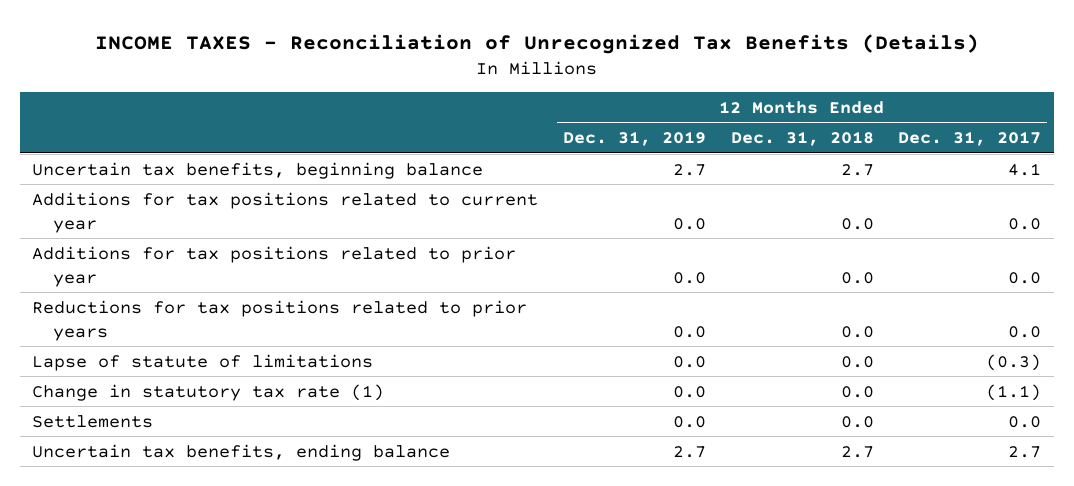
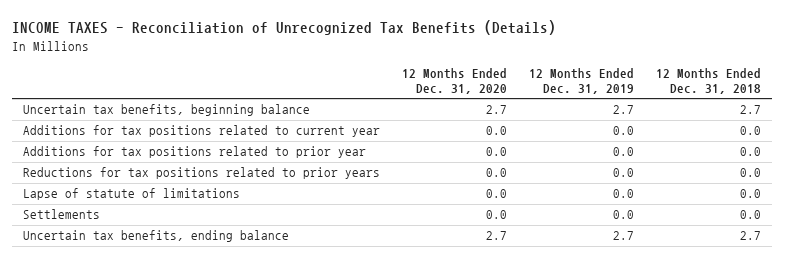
- | 12 Months Ended Dec. 31, 2019 | 12 Months Ended Dec. 31, 2018 | 12 Months Ended Dec. 31, 2017
+ | 12 Months Ended Dec. 31, 2020 | 12 Months Ended Dec. 31, 2019 | 12 Months Ended Dec. 31, 2018
- Change in statutory tax rate (1) | 0.0 | 0.0 | (1.1)

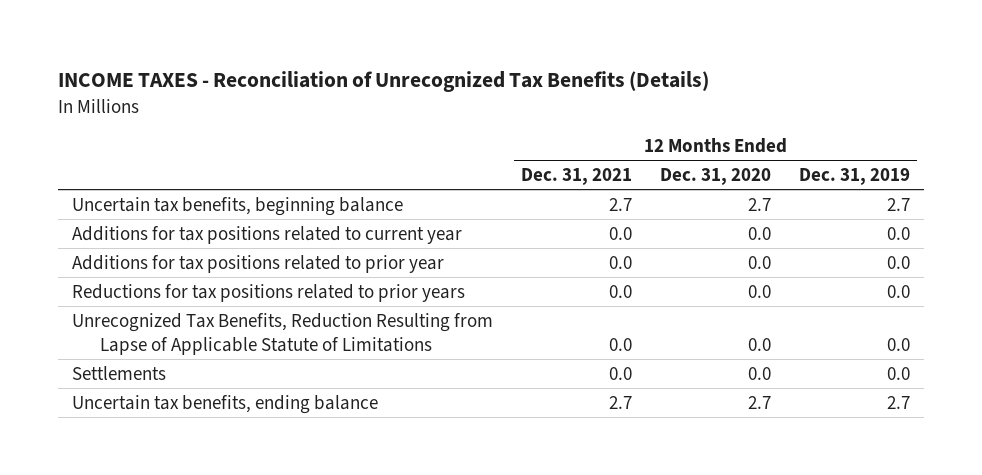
- | 12 Months Ended Dec. 31, 2020 | 12 Months Ended Dec. 31, 2019 | 12 Months Ended Dec. 31, 2018
+ | 12 Months Ended Dec. 31, 2021 | 12 Months Ended Dec. 31, 2020 | 12 Months Ended Dec. 31, 2019
- Lapse of statute of limitations | 0.0 | 0.0 | 0.0
+ Unrecognized Tax Benefits, Reduction Resulting from Lapse of Applicable Statute of Limitations | 0.0 | 0.0 | 0.0

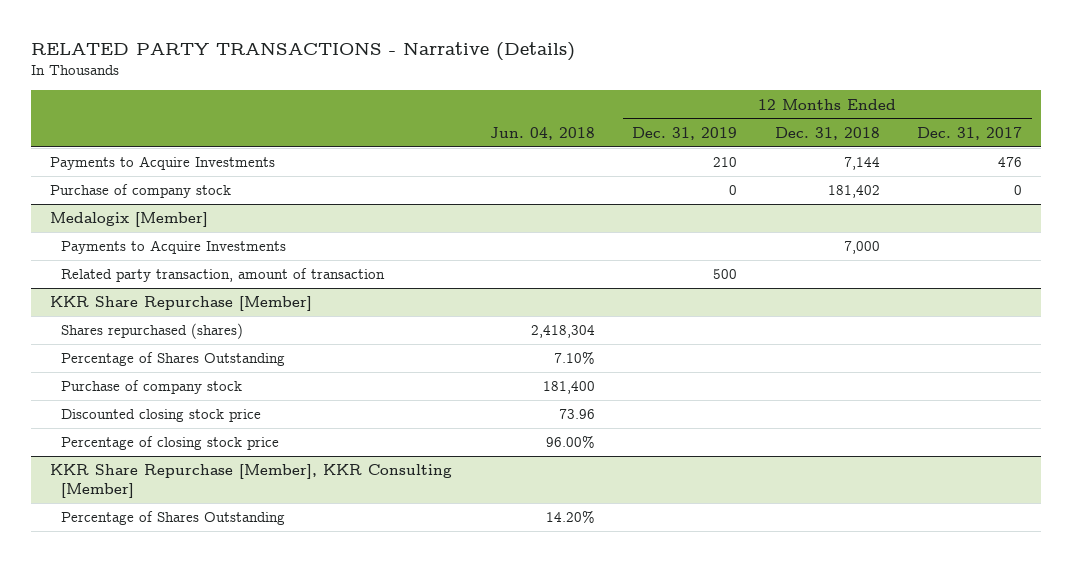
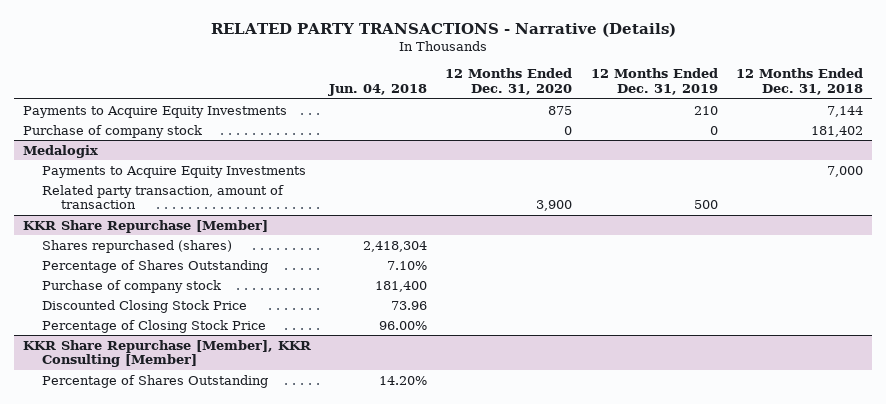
- | Jun. 04, 2018 | 12 Months Ended Dec. 31, 2019 | 12 Months Ended Dec. 31, 2018 | 12 Months Ended Dec. 31, 2017
+ | Jun. 04, 2018 | 12 Months Ended Dec. 31, 2020 | 12 Months Ended Dec. 31, 2019 | 12 Months Ended Dec. 31, 2018
- Payments to Acquire Investments | | 210 | 7,144 | 476
+ Payments to Acquire Equity Investments | | 875 | 210 | 7,144
- Medalogix [Member]
- Payments to Acquire Investments | | | 7,000 |
+ Medalogix
+ Payments to Acquire Equity Investments | | | | 7,000
@ KKR Share Repurchase [Member]
- Discounted closing stock price | 73.96 | | |
- Percentage of closing stock price | 96.00% | | |
+ Discounted Closing Stock Price | 73.96 | | |
+ Percentage of Closing Stock Price | 96.00% | | |

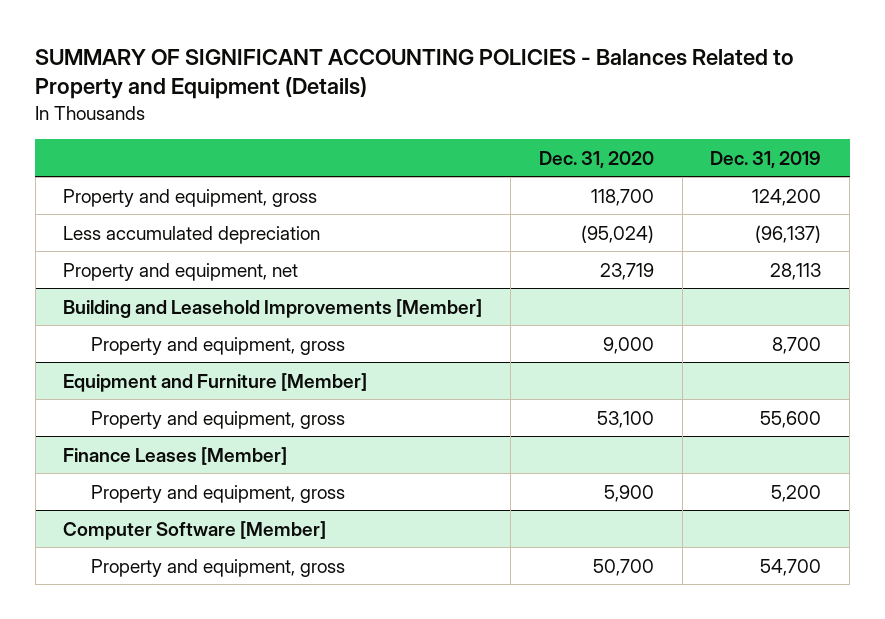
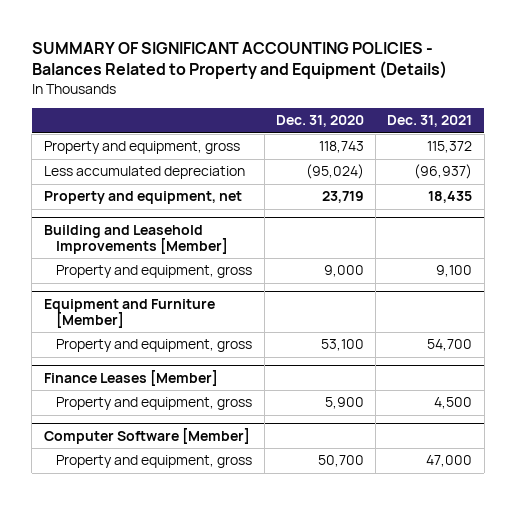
- | Dec. 31, 2020 | Dec. 31, 2019
+ | Dec. 31, 2020 | Dec. 31, 2021
- Property and equipment, gross | 118,700 | 124,200
+ Property and equipment, gross | 118,743 | 115,372

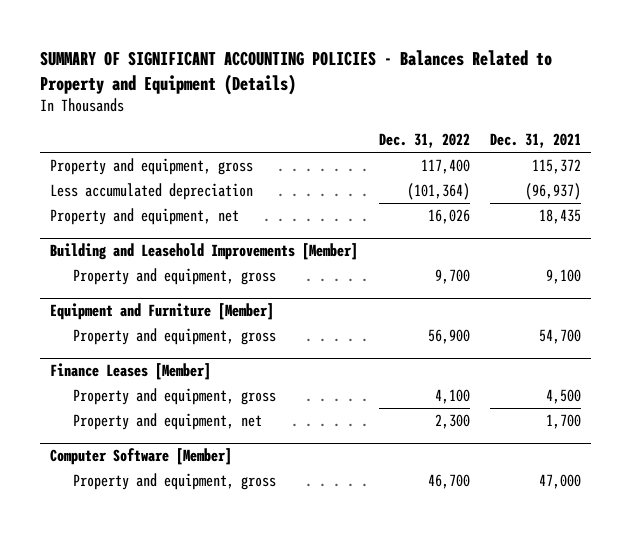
- | Dec. 31, 2020 | Dec. 31, 2021
+ | Dec. 31, 2022 | Dec. 31, 2021
@ Finance Leases [Member]
+ Property and equipment, net | 2,300 | 1,700

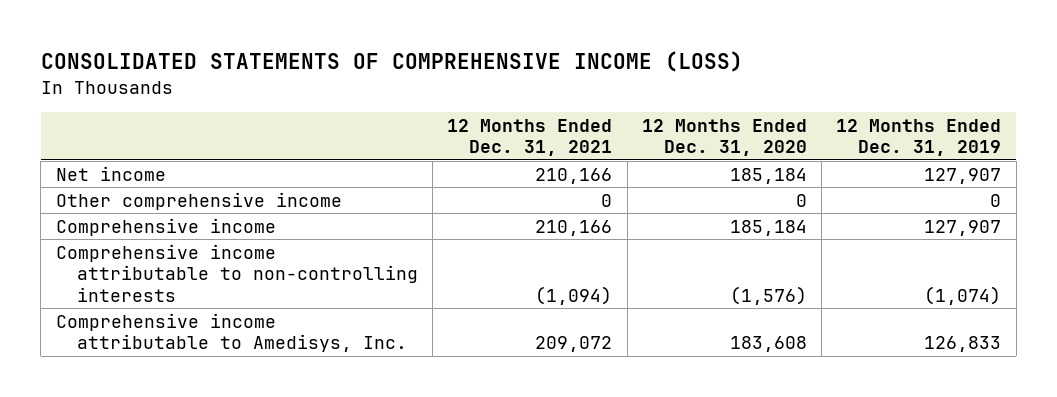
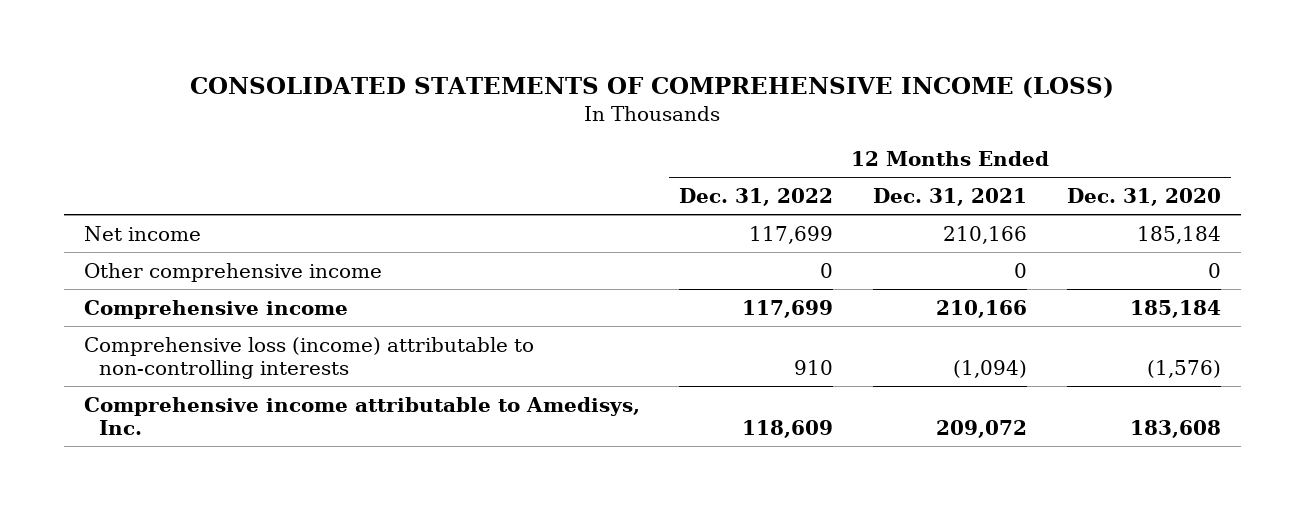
- | 12 Months Ended Dec. 31, 2021 | 12 Months Ended Dec. 31, 2020 | 12 Months Ended Dec. 31, 2019
+ | 12 Months Ended Dec. 31, 2022 | 12 Months Ended Dec. 31, 2021 | 12 Months Ended Dec. 31, 2020
- Comprehensive income attributable to non-controlling interests | (1,094) | (1,576) | (1,074)
+ Comprehensive loss (income) attributable to non-controlling interests | 910 | (1,094) | (1,576)

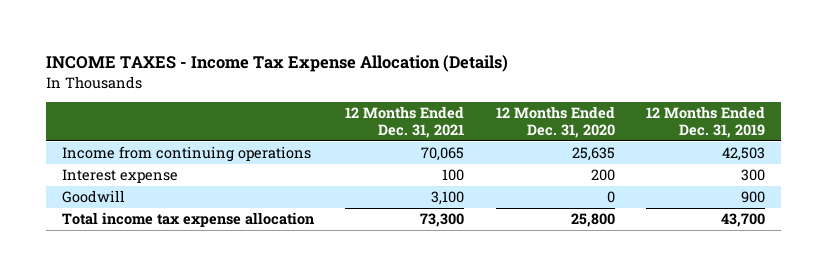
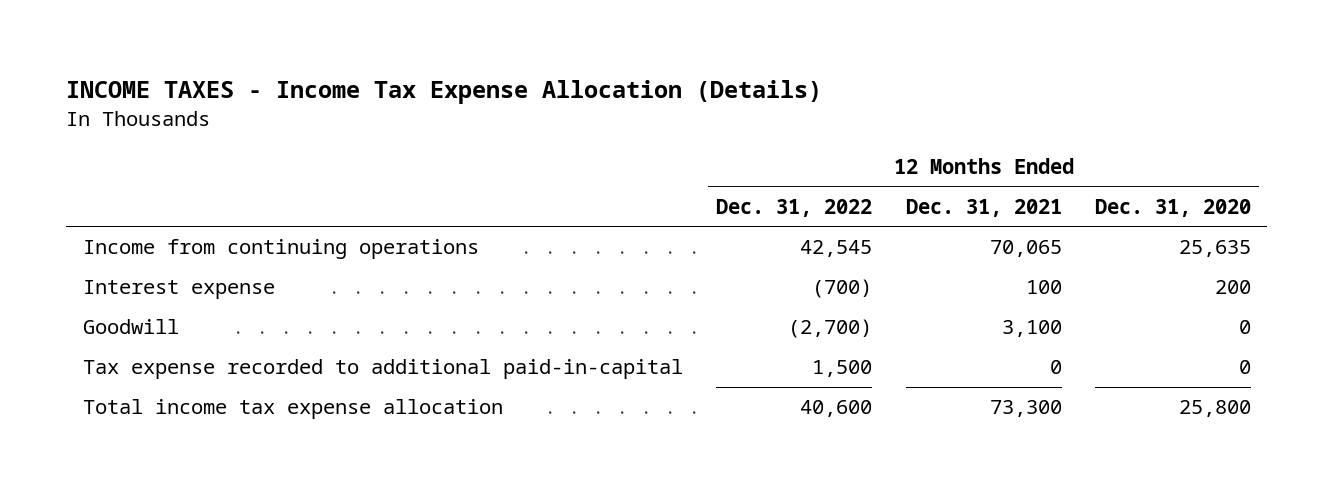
- | 12 Months Ended Dec. 31, 2021 | 12 Months Ended Dec. 31, 2020 | 12 Months Ended Dec. 31, 2019
+ | 12 Months Ended Dec. 31, 2022 | 12 Months Ended Dec. 31, 2021 | 12 Months Ended Dec. 31, 2020
+ Tax expense recorded to additional paid-in-capital | 1,500 | 0 | 0

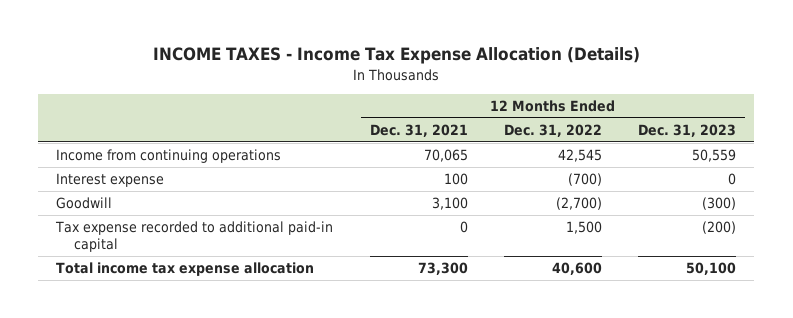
- | 12 Months Ended Dec. 31, 2022 | 12 Months Ended Dec. 31, 2021 | 12 Months Ended Dec. 31, 2020
+ | 12 Months Ended Dec. 31, 2021 | 12 Months Ended Dec. 31, 2022 | 12 Months Ended Dec. 31, 2023
- Tax expense recorded to additional paid-in-capital | 1,500 | 0 | 0
+ Tax expense recorded to additional paid-in capital | 0 | 1,500 | (200)

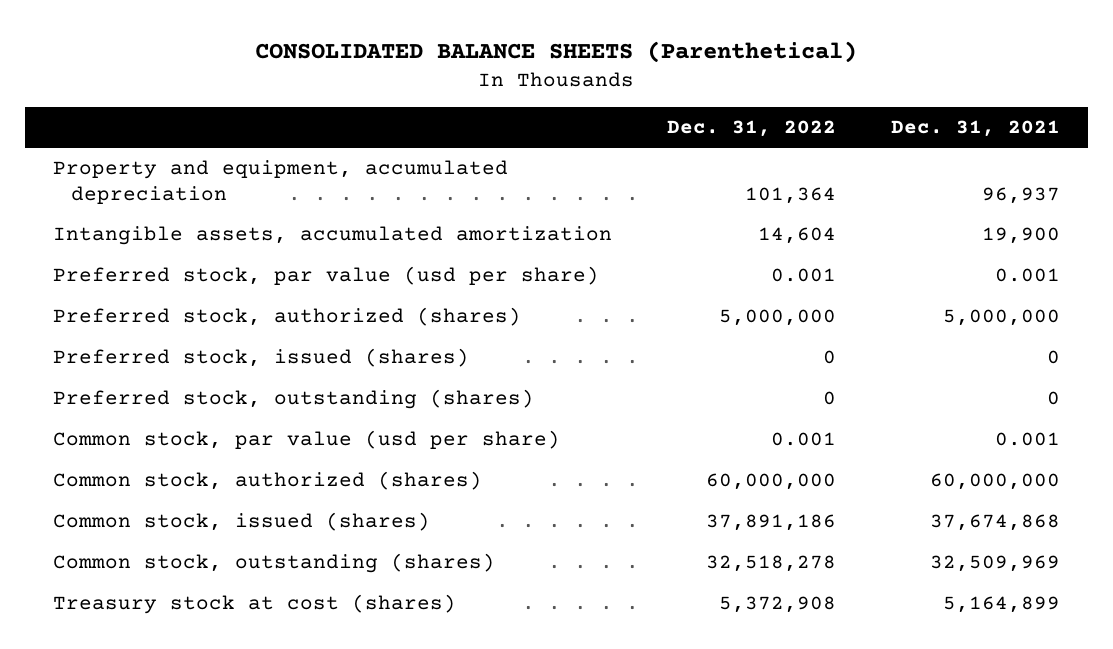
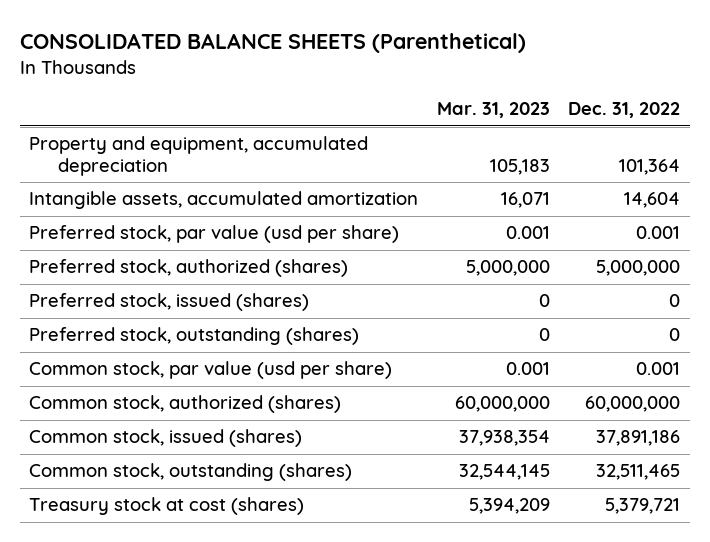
- | Dec. 31, 2022 | Dec. 31, 2021
+ | Mar. 31, 2023 | Dec. 31, 2022
- Common stock, outstanding (shares) | 32,518,278 | 32,509,969
- Treasury stock at cost (shares) | 5,372,908 | 5,164,899
+ Common stock, outstanding (shares) | 32,544,145 | 32,511,465
+ Treasury stock at cost (shares) | 5,394,209 | 5,379,721

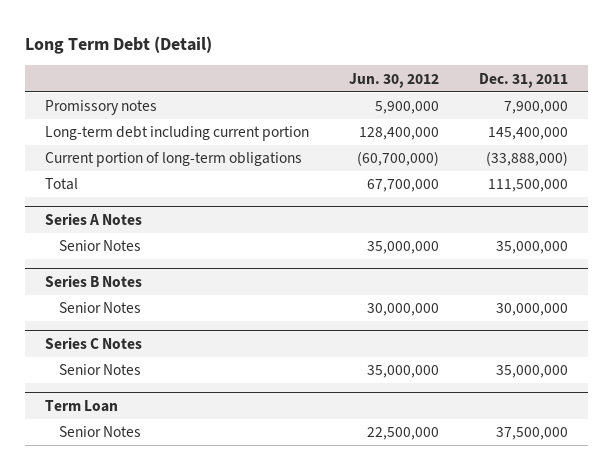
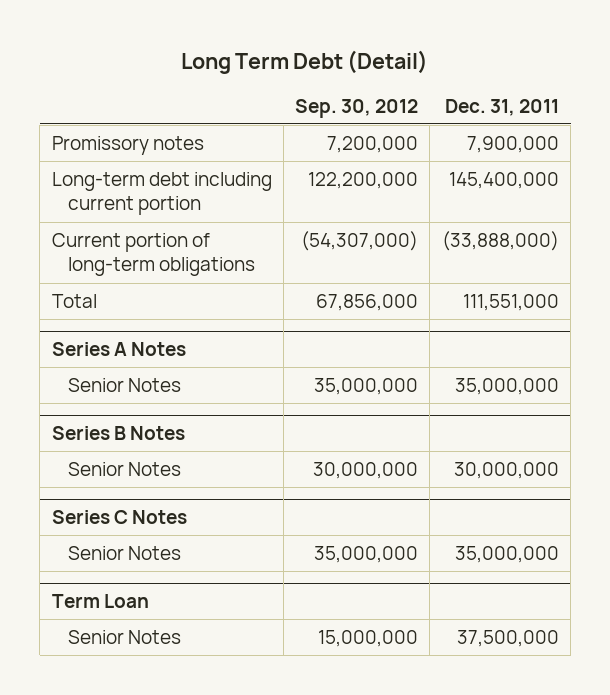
- | Jun. 30, 2012 | Dec. 31, 2011
+ | Sep. 30, 2012 | Dec. 31, 2011
- Total | 67,700,000 | 111,500,000
+ Total | 67,856,000 | 111,551,000

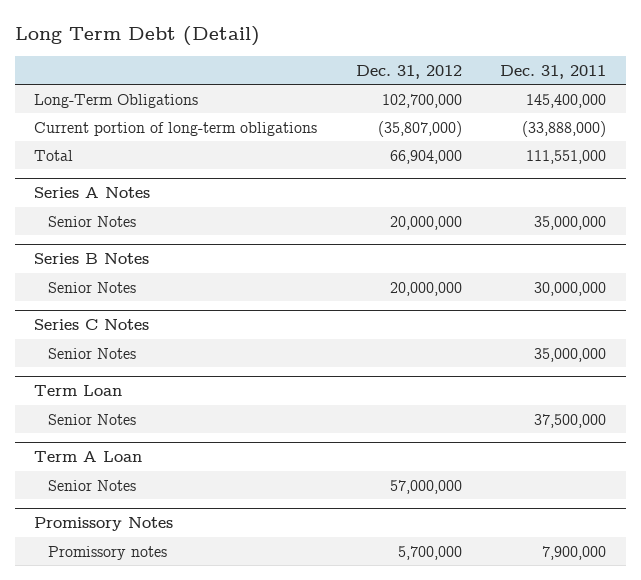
- | Sep. 30, 2012 | Dec. 31, 2011
+ | Dec. 31, 2012 | Dec. 31, 2011
- Promissory notes | 7,200,000 | 7,900,000
- Long-term debt including current portion | 122,200,000 | 145,400,000
+ Long-Term Obligations | 102,700,000 | 145,400,000
+ Term A Loan
+ Senior Notes | 57,000,000 |
+ Promissory Notes
+ Promissory notes | 5,700,000 | 7,900,000

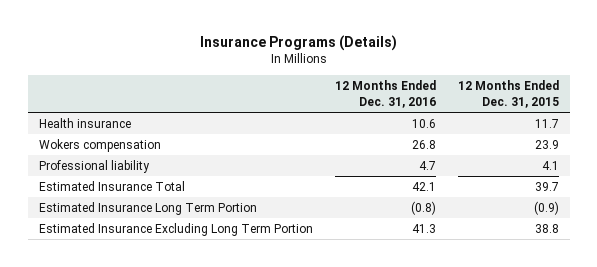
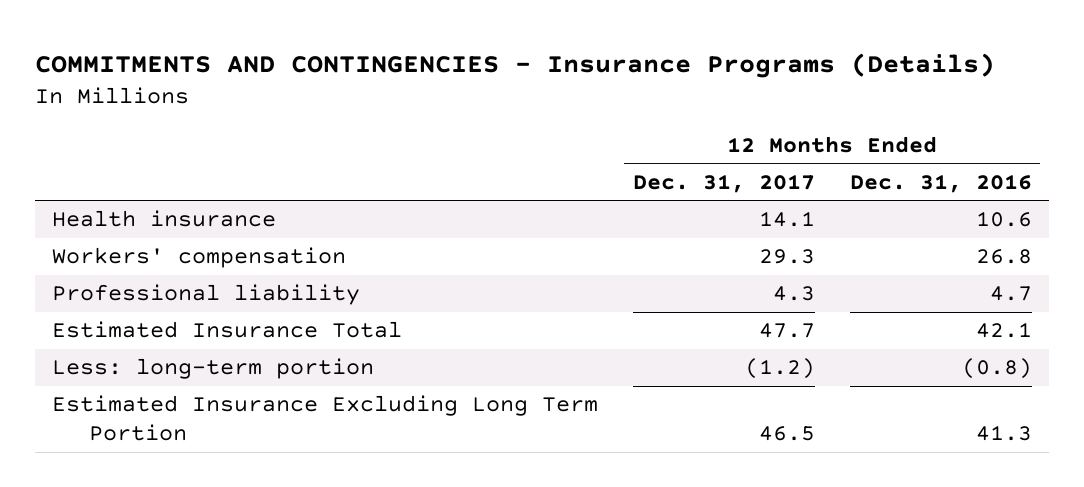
- Insurance Programs (Details)
+ COMMITMENTS AND CONTINGENCIES - Insurance Programs (Details)
- | 12 Months Ended Dec. 31, 2016 | 12 Months Ended Dec. 31, 2015
+ | 12 Months Ended Dec. 31, 2017 | 12 Months Ended Dec. 31, 2016
- Wokers compensation | 26.8 | 23.9
+ Workers' compensation | 29.3 | 26.8
- Estimated Insurance Long Term Portion | (0.8) | (0.9)
+ Less: long-term portion | (1.2) | (0.8)

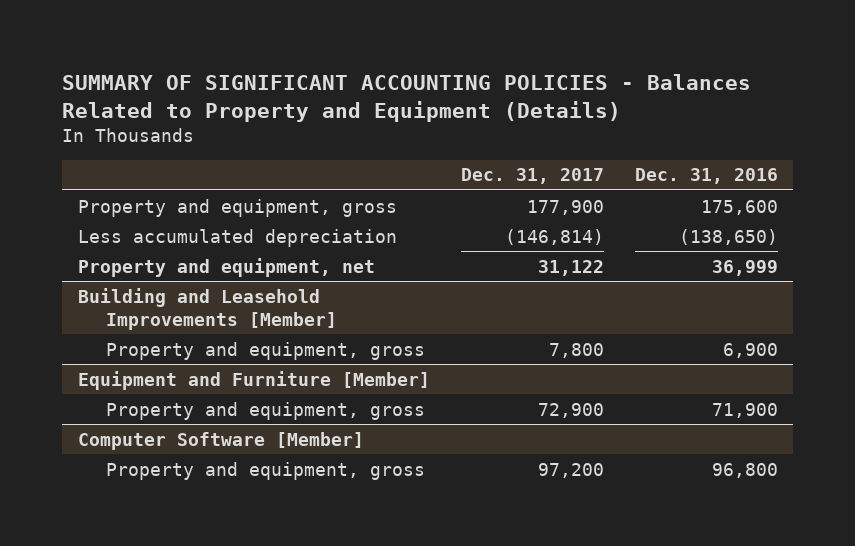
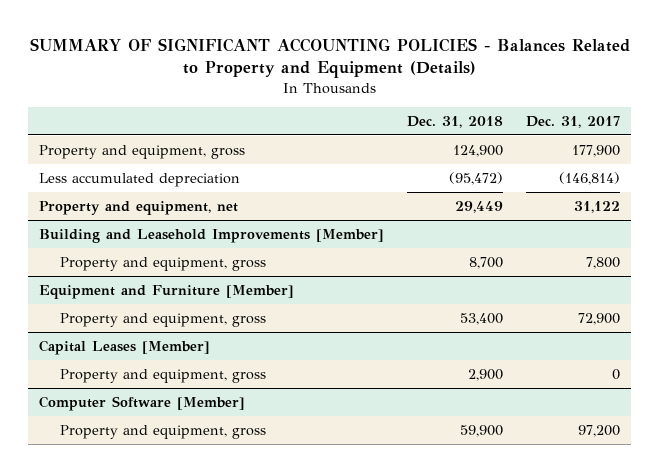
- | Dec. 31, 2017 | Dec. 31, 2016
+ | Dec. 31, 2018 | Dec. 31, 2017
+ Capital Leases [Member]
+ Property and equipment, gross | 2,900 | 0

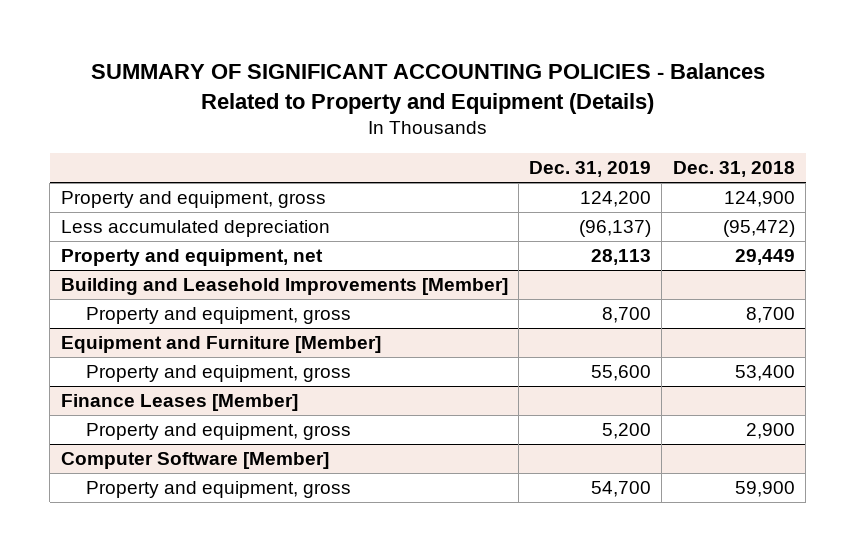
- | Dec. 31, 2018 | Dec. 31, 2017
+ | Dec. 31, 2019 | Dec. 31, 2018
- Capital Leases [Member]
+ Finance Leases [Member]

